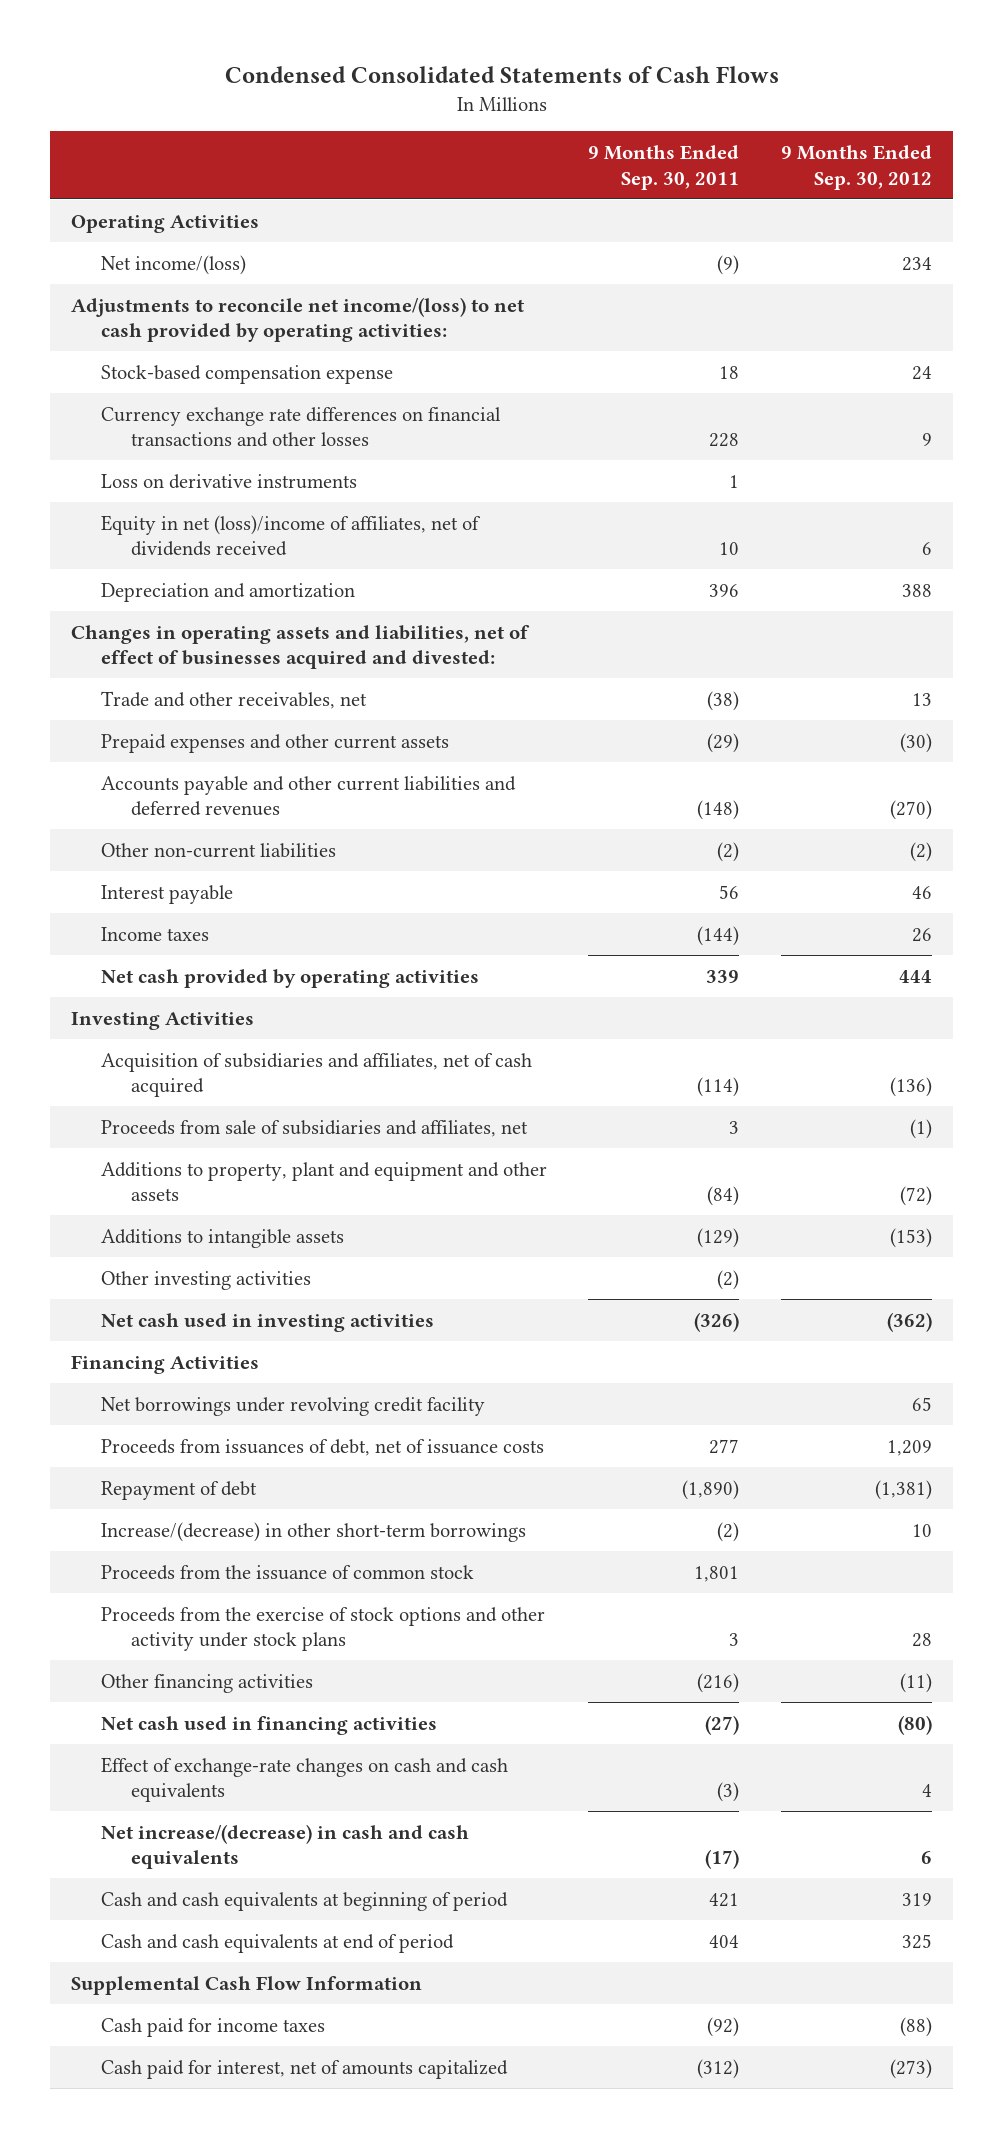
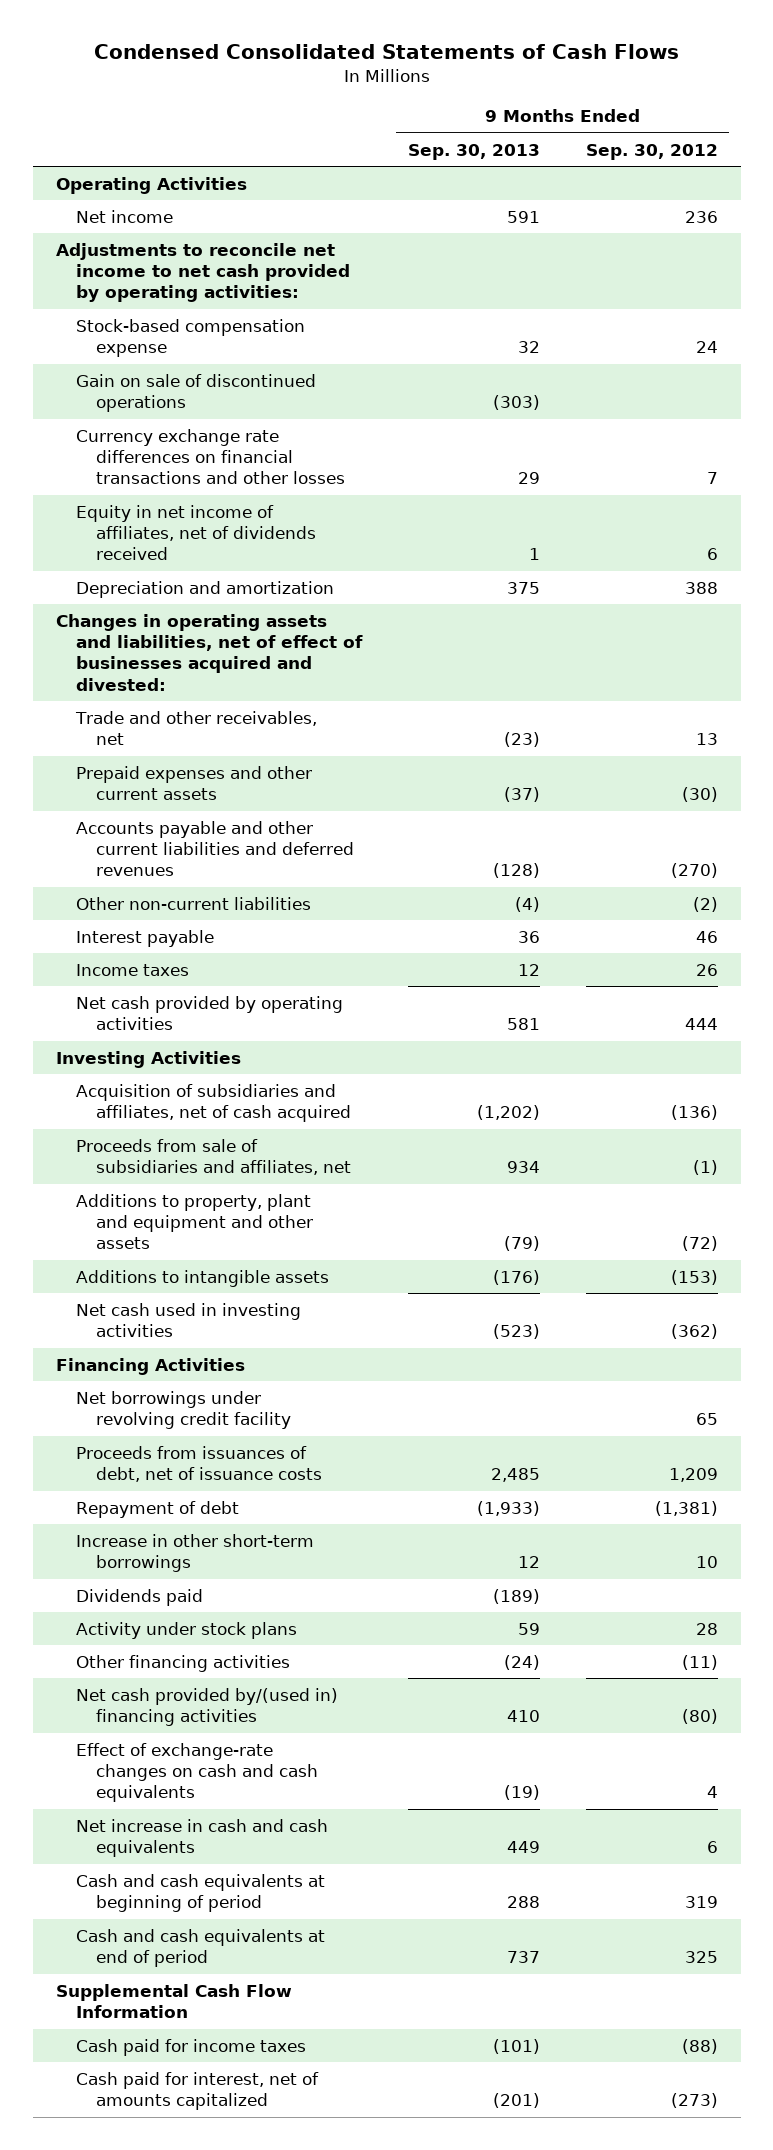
- | 9 Months Ended Sep. 30, 2011 | 9 Months Ended Sep. 30, 2012
+ | 9 Months Ended Sep. 30, 2013 | 9 Months Ended Sep. 30, 2012
- Net income/(loss) | (9) | 234
- Adjustments to reconcile net income/(loss) to net cash provided by operating activities:
+ Net income | 591 | 236
+ Adjustments to reconcile net income to net cash provided by operating activities:
- Currency exchange rate differences on financial transactions and other losses | 228 | 9
- Loss on derivative instruments | 1 |
- Equity in net (loss)/income of affiliates, net of dividends received | 10 | 6
+ Gain on sale of discontinued operations | (303) |
+ Currency exchange rate differences on financial transactions and other losses | 29 | 7
+ Equity in net income of affiliates, net of dividends received | 1 | 6
- Other investing activities | (2) |
- Increase/(decrease) in other short-term borrowings | (2) | 10
- Proceeds from the issuance of common stock | 1,801 |
- Proceeds from the exercise of stock options and other activity under stock plans | 3 | 28
+ Increase in other short-term borrowings | 12 | 10
+ Dividends paid | (189) |
+ Activity under stock plans | 59 | 28
- Net cash used in financing activities | (27) | (80)
+ Net cash provided by/(used in) financing activities | 410 | (80)
- Net increase/(decrease) in cash and cash equivalents | (17) | 6
+ Net increase in cash and cash equivalents | 449 | 6

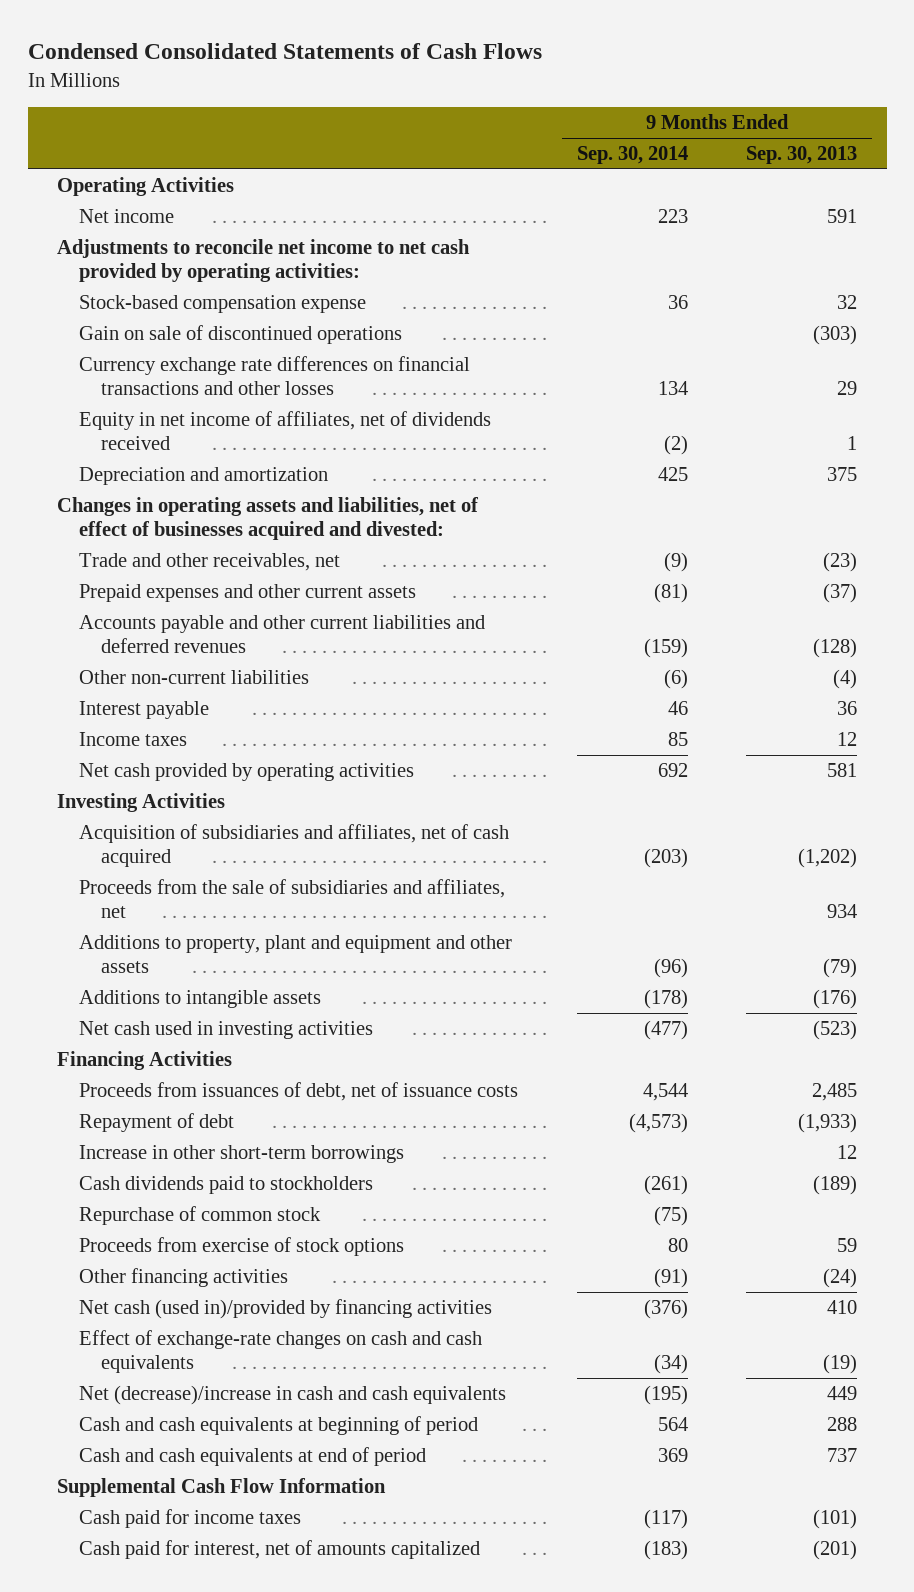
- | 9 Months Ended Sep. 30, 2013 | 9 Months Ended Sep. 30, 2012
+ | 9 Months Ended Sep. 30, 2014 | 9 Months Ended Sep. 30, 2013
- Proceeds from sale of subsidiaries and affiliates, net | 934 | (1)
+ Proceeds from the sale of subsidiaries and affiliates, net | | 934
- Net borrowings under revolving credit facility | | 65
- Dividends paid | (189) |
- Activity under stock plans | 59 | 28
+ Cash dividends paid to stockholders | (261) | (189)
+ Repurchase of common stock | (75) |
+ Proceeds from exercise of stock options | 80 | 59
- Net cash provided by/(used in) financing activities | 410 | (80)
+ Net cash (used in)/provided by financing activities | (376) | 410
- Net increase in cash and cash equivalents | 449 | 6
+ Net (decrease)/increase in cash and cash equivalents | (195) | 449

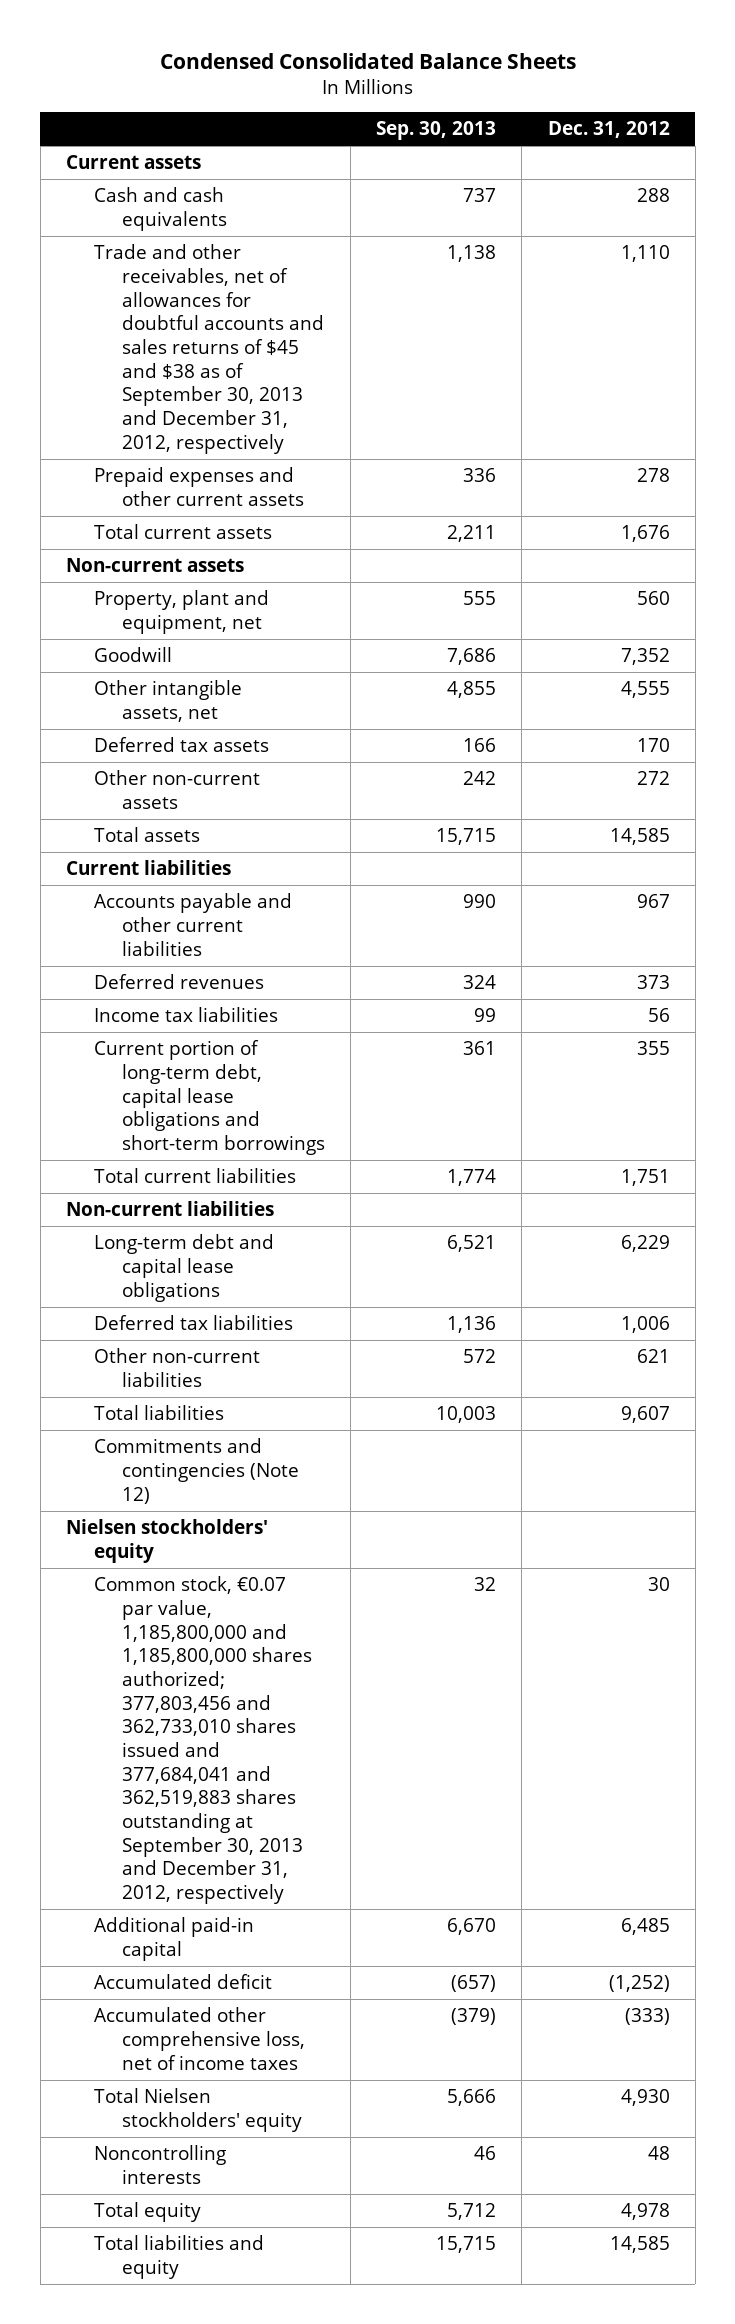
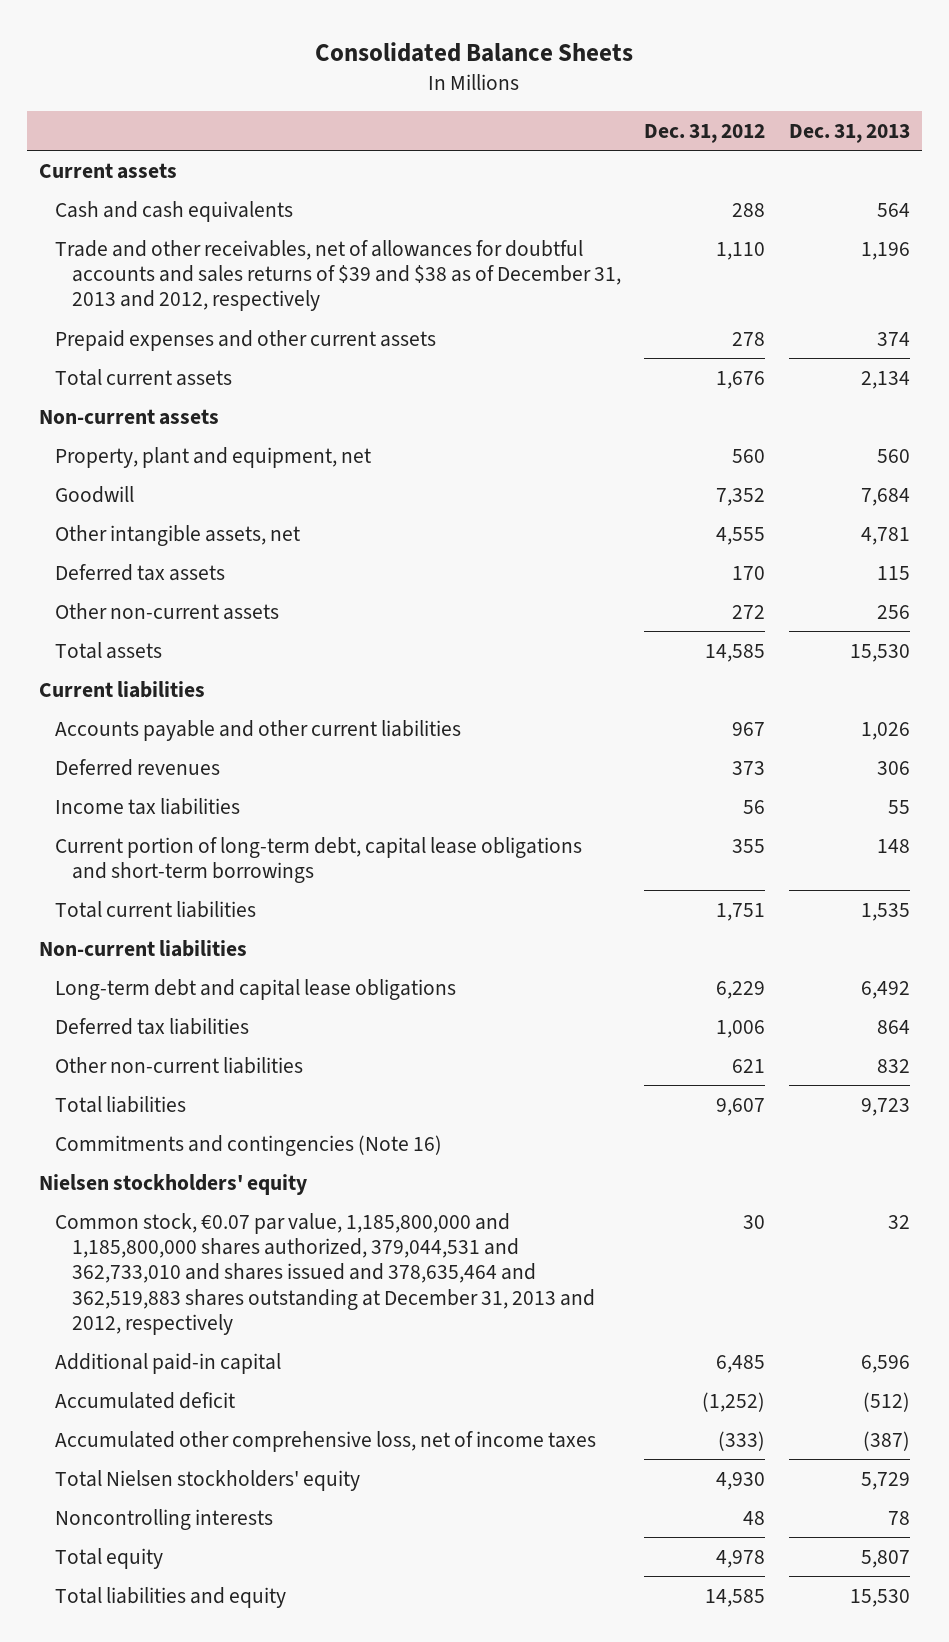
- Condensed Consolidated Balance Sheets
+ Consolidated Balance Sheets
- | Sep. 30, 2013 | Dec. 31, 2012
+ | Dec. 31, 2012 | Dec. 31, 2013
- Trade and other receivables, net of allowances for doubtful accounts and sales returns of $45 and $38 as of September 30, 2013 and December 31, 2012, respectively | 1,138 | 1,110
+ Trade and other receivables, net of allowances for doubtful accounts and sales returns of $39 and $38 as of December 31, 2013 and 2012, respectively | 1,110 | 1,196
- Commitments and contingencies (Note 12)
+ Commitments and contingencies (Note 16)
- Common stock, €0.07 par value, 1,185,800,000 and 1,185,800,000 shares authorized; 377,803,456 and 362,733,010 shares issued and 377,684,041 and 362,519,883 shares outstanding at September 30, 2013 and December 31, 2012, respectively | 32 | 30
+ Common stock, €0.07 par value, 1,185,800,000 and 1,185,800,000 shares authorized, 379,044,531 and 362,733,010 and shares issued and 378,635,464 and 362,519,883 shares outstanding at December 31, 2013 and 2012, respectively | 30 | 32

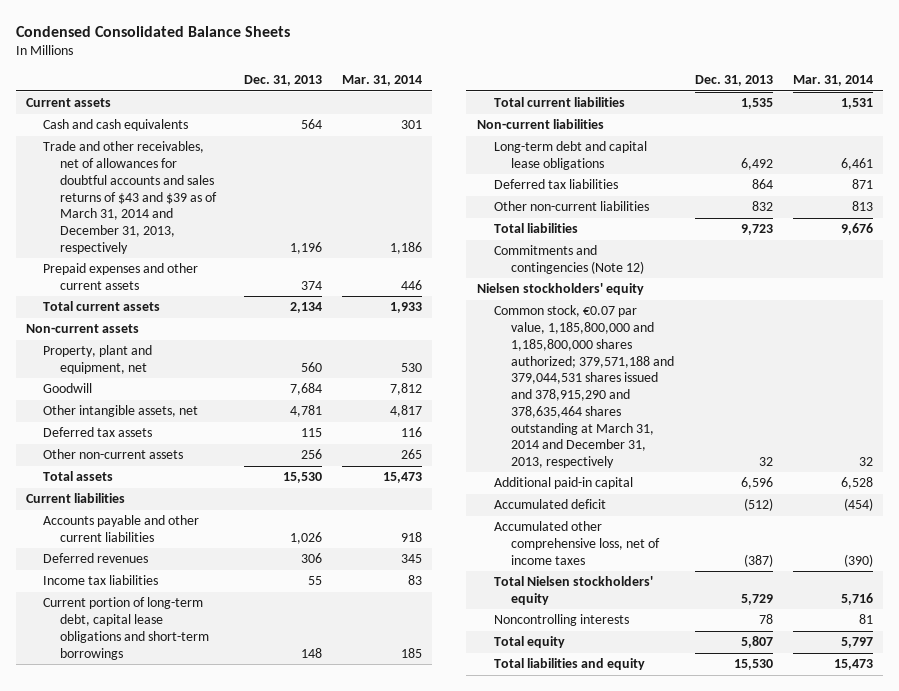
- Consolidated Balance Sheets
+ Condensed Consolidated Balance Sheets
- | Dec. 31, 2012 | Dec. 31, 2013
+ | Dec. 31, 2013 | Mar. 31, 2014
- Trade and other receivables, net of allowances for doubtful accounts and sales returns of $39 and $38 as of December 31, 2013 and 2012, respectively | 1,110 | 1,196
+ Trade and other receivables, net of allowances for doubtful accounts and sales returns of $43 and $39 as of March 31, 2014 and December 31, 2013, respectively | 1,196 | 1,186
- Commitments and contingencies (Note 16)
+ Commitments and contingencies (Note 12)
- Common stock, €0.07 par value, 1,185,800,000 and 1,185,800,000 shares authorized, 379,044,531 and 362,733,010 and shares issued and 378,635,464 and 362,519,883 shares outstanding at December 31, 2013 and 2012, respectively | 30 | 32
+ Common stock, €0.07 par value, 1,185,800,000 and 1,185,800,000 shares authorized; 379,571,188 and 379,044,531 shares issued and 378,915,290 and 378,635,464 shares outstanding at March 31, 2014 and December 31, 2013, respectively | 32 | 32

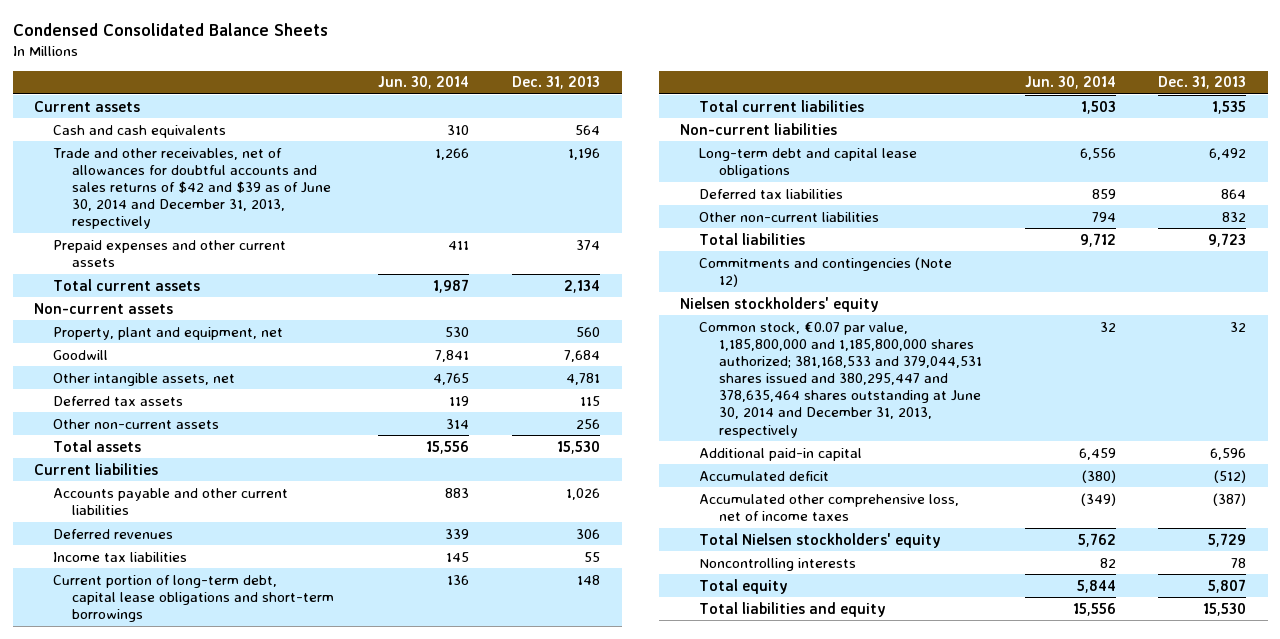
- | Dec. 31, 2013 | Mar. 31, 2014
+ | Jun. 30, 2014 | Dec. 31, 2013
- Trade and other receivables, net of allowances for doubtful accounts and sales returns of $43 and $39 as of March 31, 2014 and December 31, 2013, respectively | 1,196 | 1,186
+ Trade and other receivables, net of allowances for doubtful accounts and sales returns of $42 and $39 as of June 30, 2014 and December 31, 2013, respectively | 1,266 | 1,196
- Common stock, €0.07 par value, 1,185,800,000 and 1,185,800,000 shares authorized; 379,571,188 and 379,044,531 shares issued and 378,915,290 and 378,635,464 shares outstanding at March 31, 2014 and December 31, 2013, respectively | 32 | 32
+ Common stock, €0.07 par value, 1,185,800,000 and 1,185,800,000 shares authorized; 381,168,533 and 379,044,531 shares issued and 380,295,447 and 378,635,464 shares outstanding at June 30, 2014 and December 31, 2013, respectively | 32 | 32

